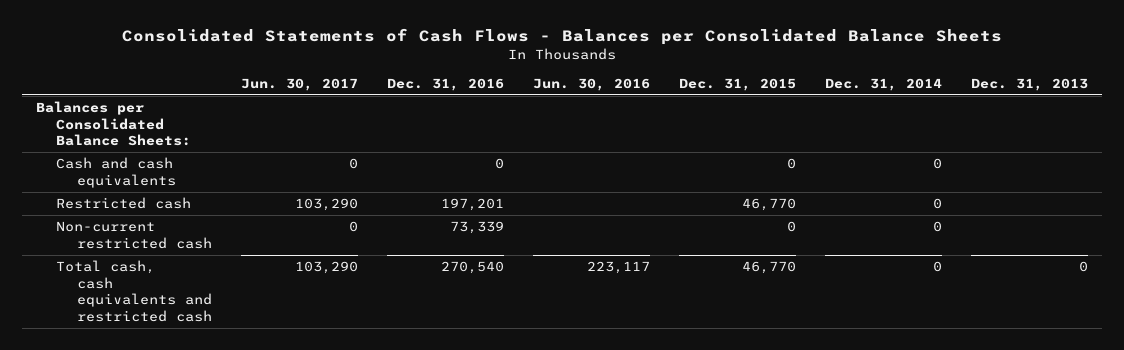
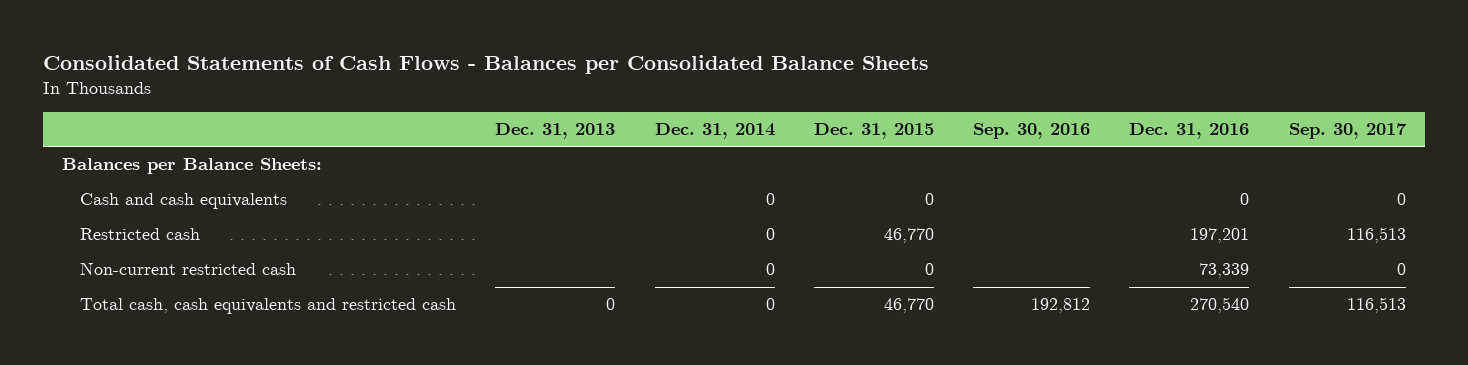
- | Jun. 30, 2017 | Dec. 31, 2016 | Jun. 30, 2016 | Dec. 31, 2015 | Dec. 31, 2014 | Dec. 31, 2013
+ | Dec. 31, 2013 | Dec. 31, 2014 | Dec. 31, 2015 | Sep. 30, 2016 | Dec. 31, 2016 | Sep. 30, 2017
- Balances per Consolidated Balance Sheets:
+ Balances per Balance Sheets:

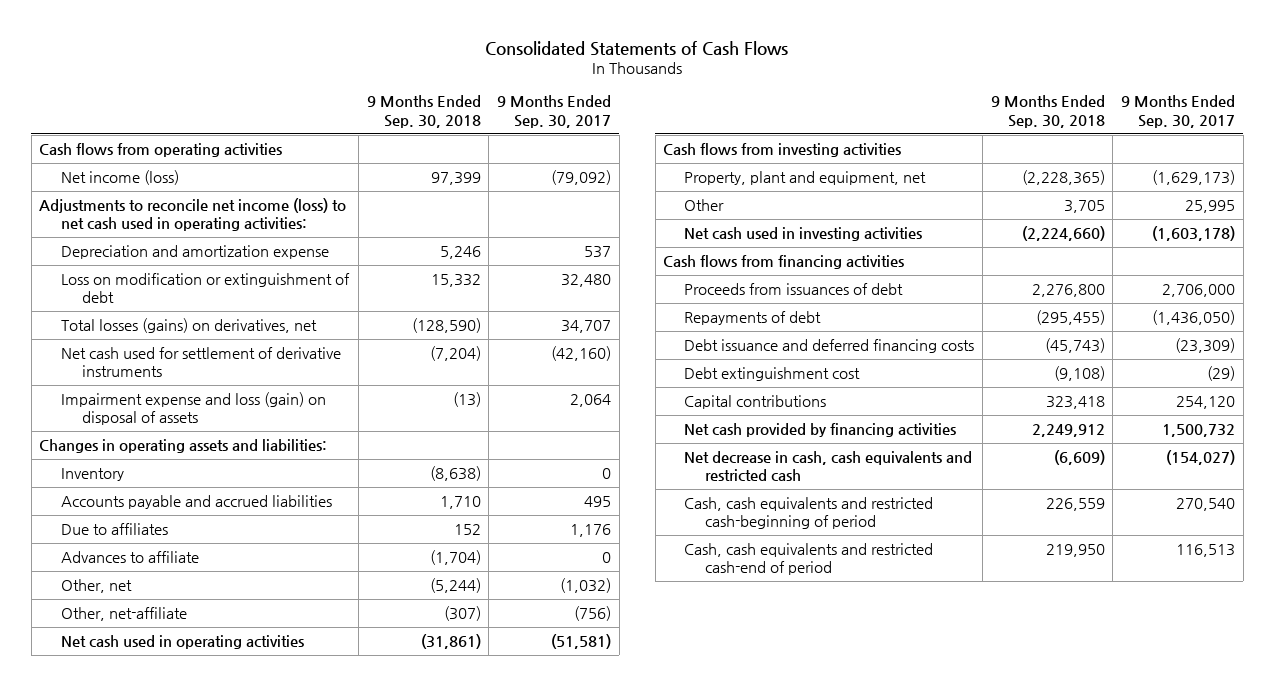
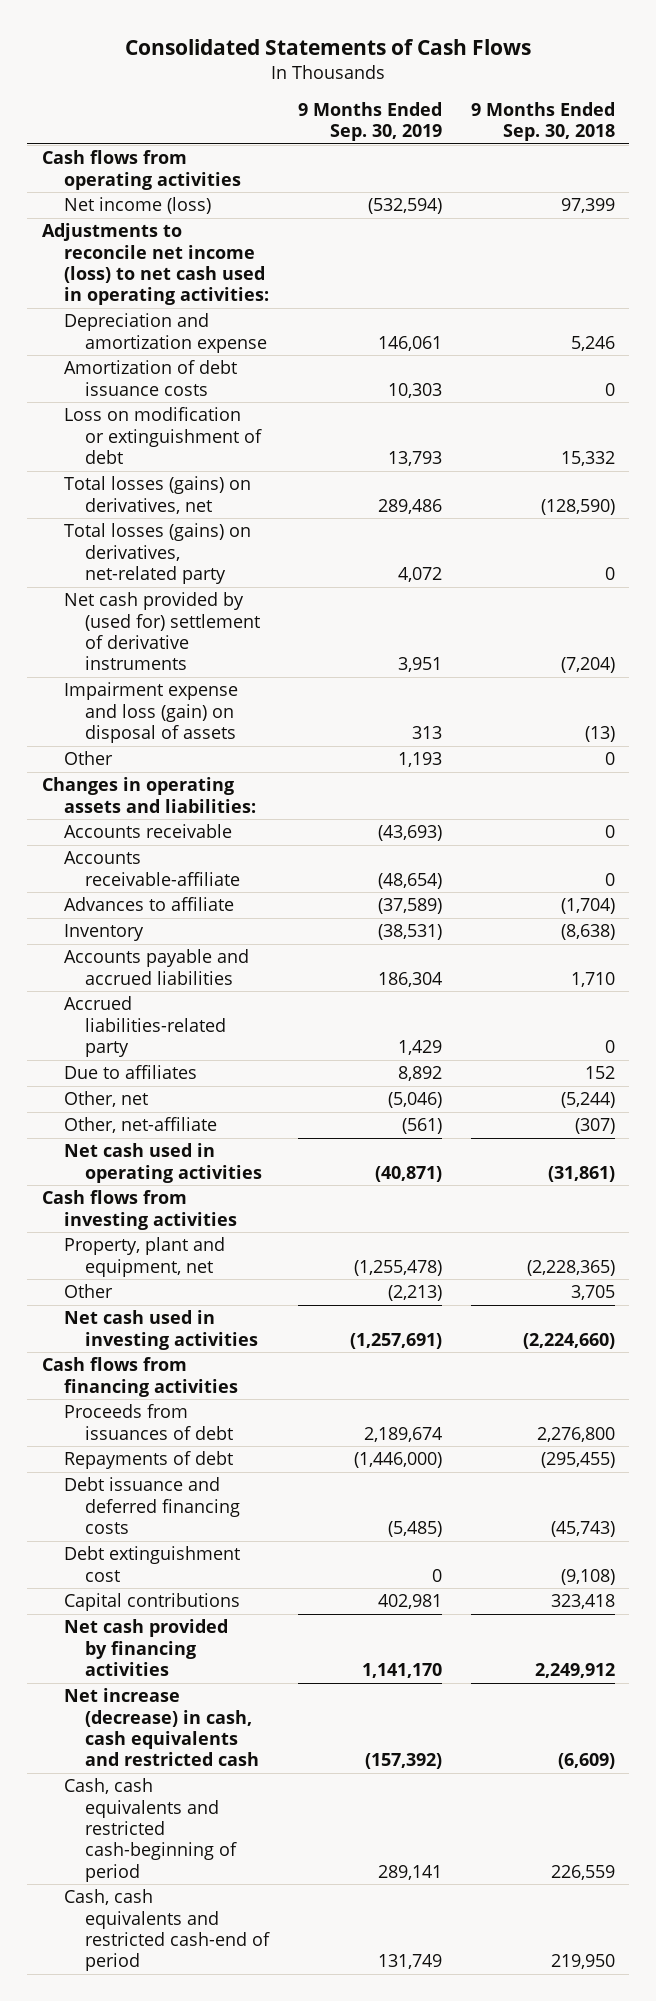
- | 9 Months Ended Sep. 30, 2018 | 9 Months Ended Sep. 30, 2017
+ | 9 Months Ended Sep. 30, 2019 | 9 Months Ended Sep. 30, 2018
+ Amortization of debt issuance costs | 10,303 | 0
- Net cash used for settlement of derivative instruments | (7,204) | (42,160)
+ Total losses (gains) on derivatives, net-related party | 4,072 | 0
+ Net cash provided by (used for) settlement of derivative instruments | 3,951 | (7,204)
+ Other | 1,193 | 0
+ Accounts receivable | (43,693) | 0
+ Accounts receivable-affiliate | (48,654) | 0
moved up: Advances to affiliate | (37,589) | (1,704)
+ Accrued liabilities-related party | 1,429 | 0
- Net decrease in cash, cash equivalents and restricted cash | (6,609) | (154,027)
+ Net increase (decrease) in cash, cash equivalents and restricted cash | (157,392) | (6,609)

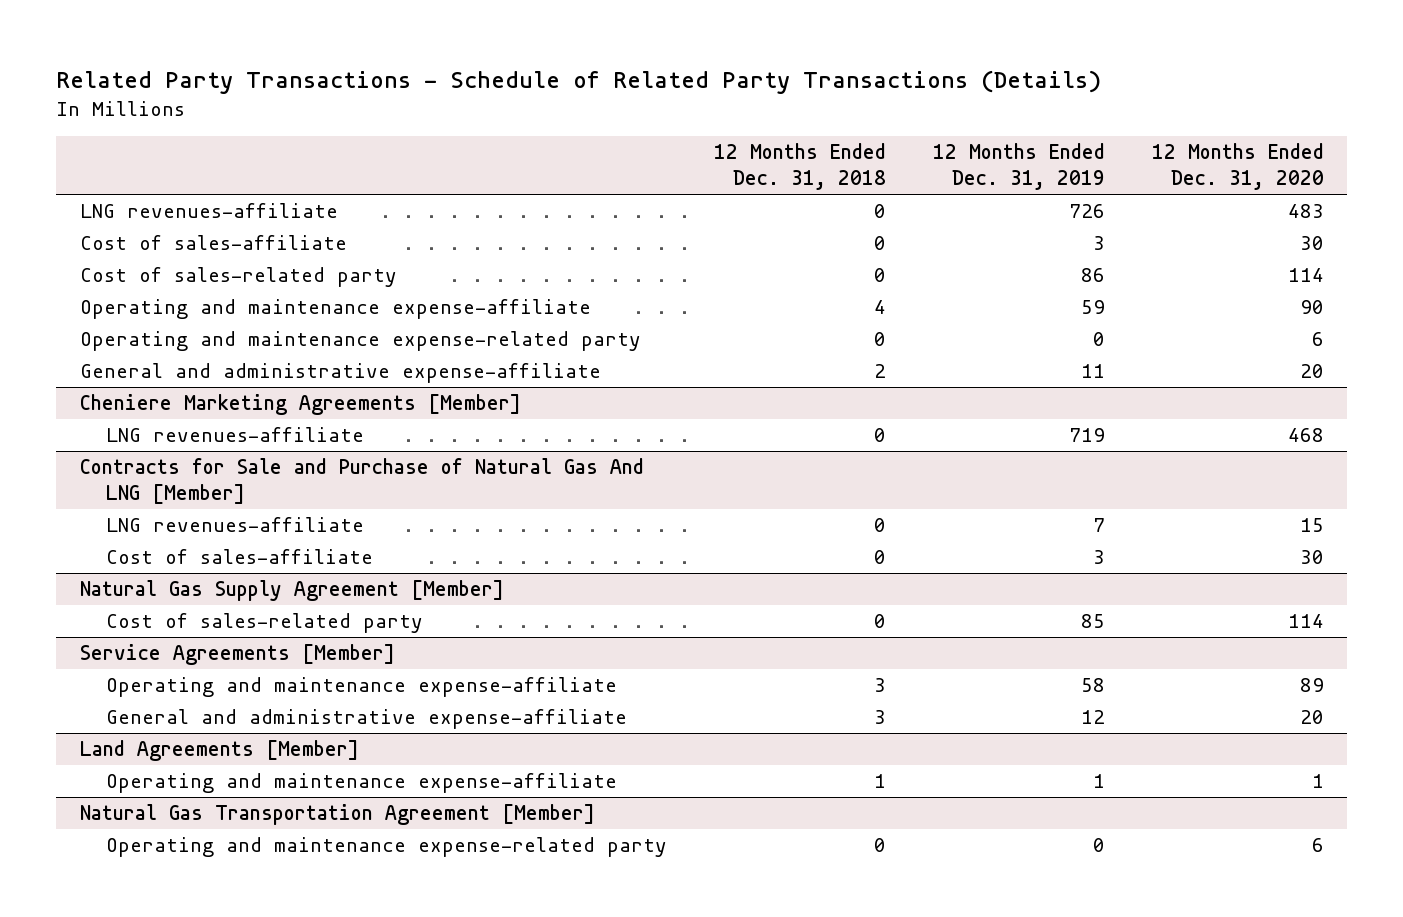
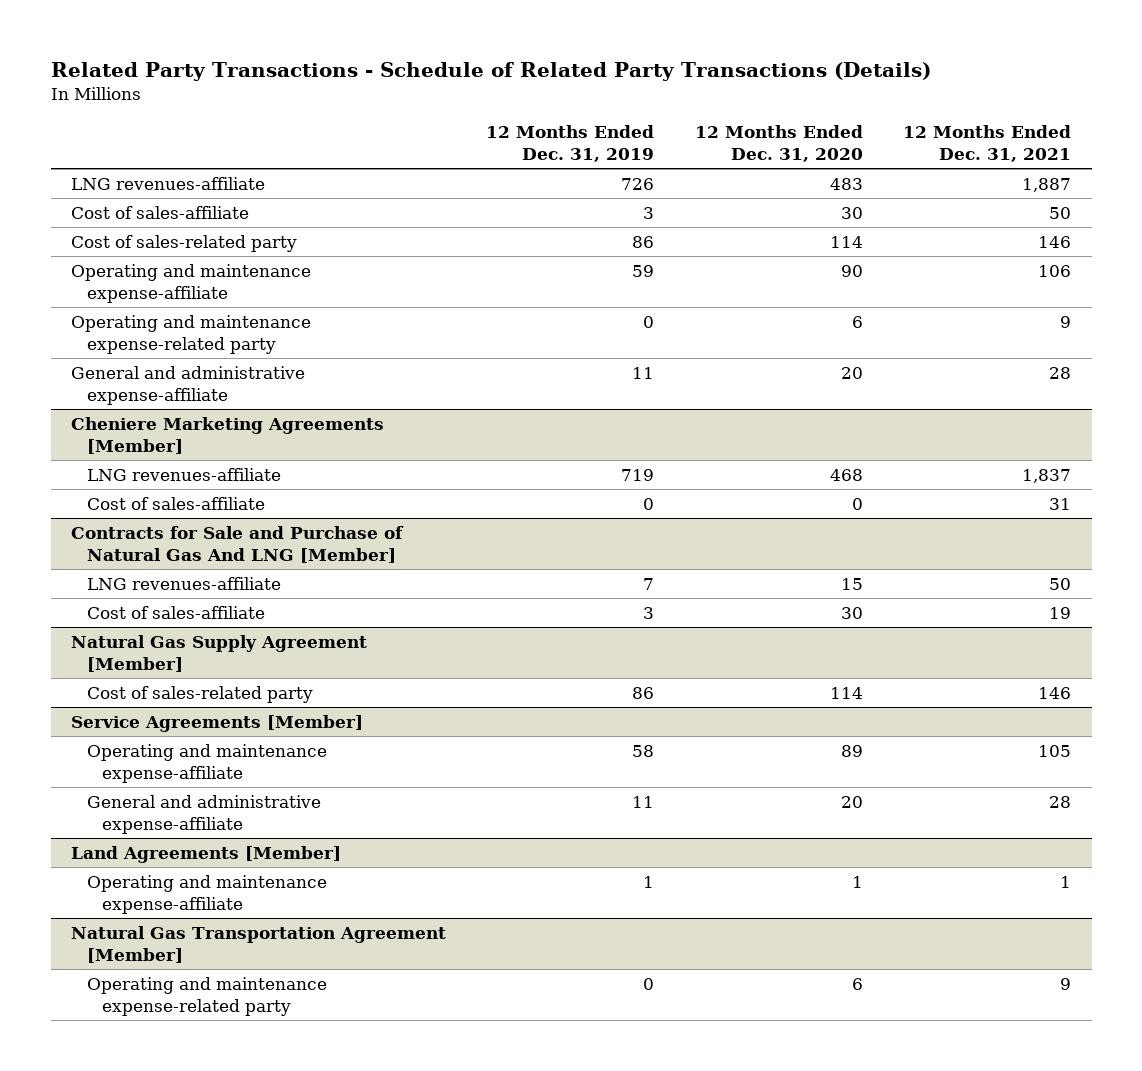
- | 12 Months Ended Dec. 31, 2018 | 12 Months Ended Dec. 31, 2019 | 12 Months Ended Dec. 31, 2020
+ | 12 Months Ended Dec. 31, 2019 | 12 Months Ended Dec. 31, 2020 | 12 Months Ended Dec. 31, 2021
@ Cheniere Marketing Agreements [Member]
+ Cost of sales-affiliate | 0 | 0 | 31
@ Natural Gas Supply Agreement [Member]
- Cost of sales-related party | 0 | 85 | 114
+ Cost of sales-related party | 86 | 114 | 146
@ Service Agreements [Member]
- General and administrative expense-affiliate | 3 | 12 | 20
+ General and administrative expense-affiliate | 11 | 20 | 28

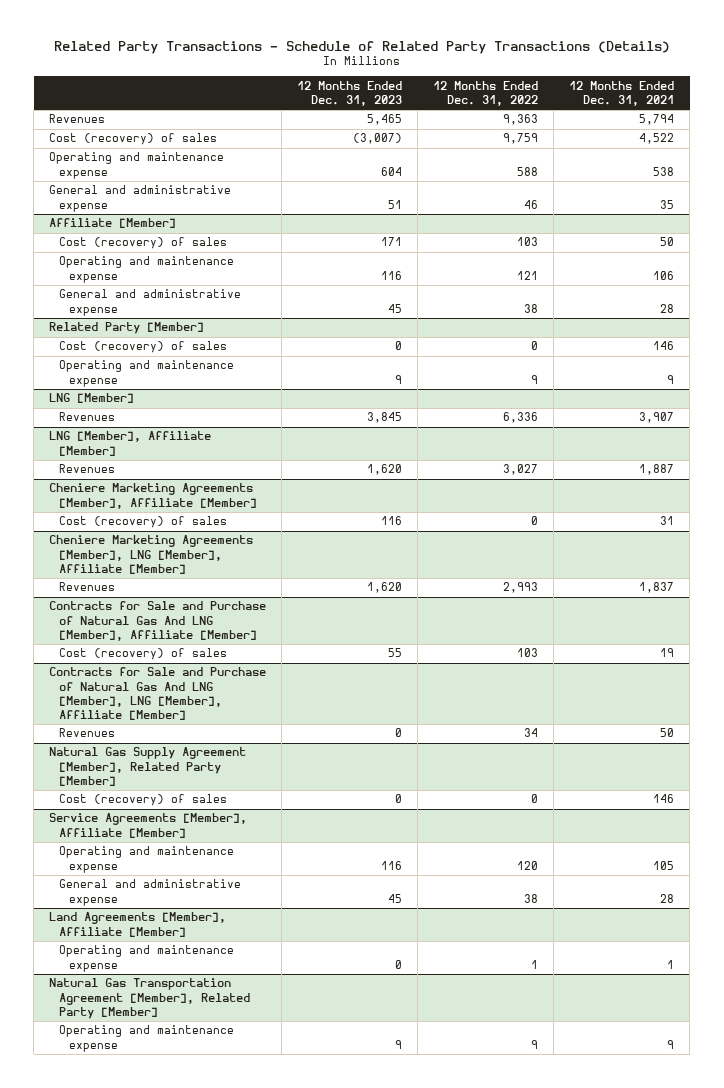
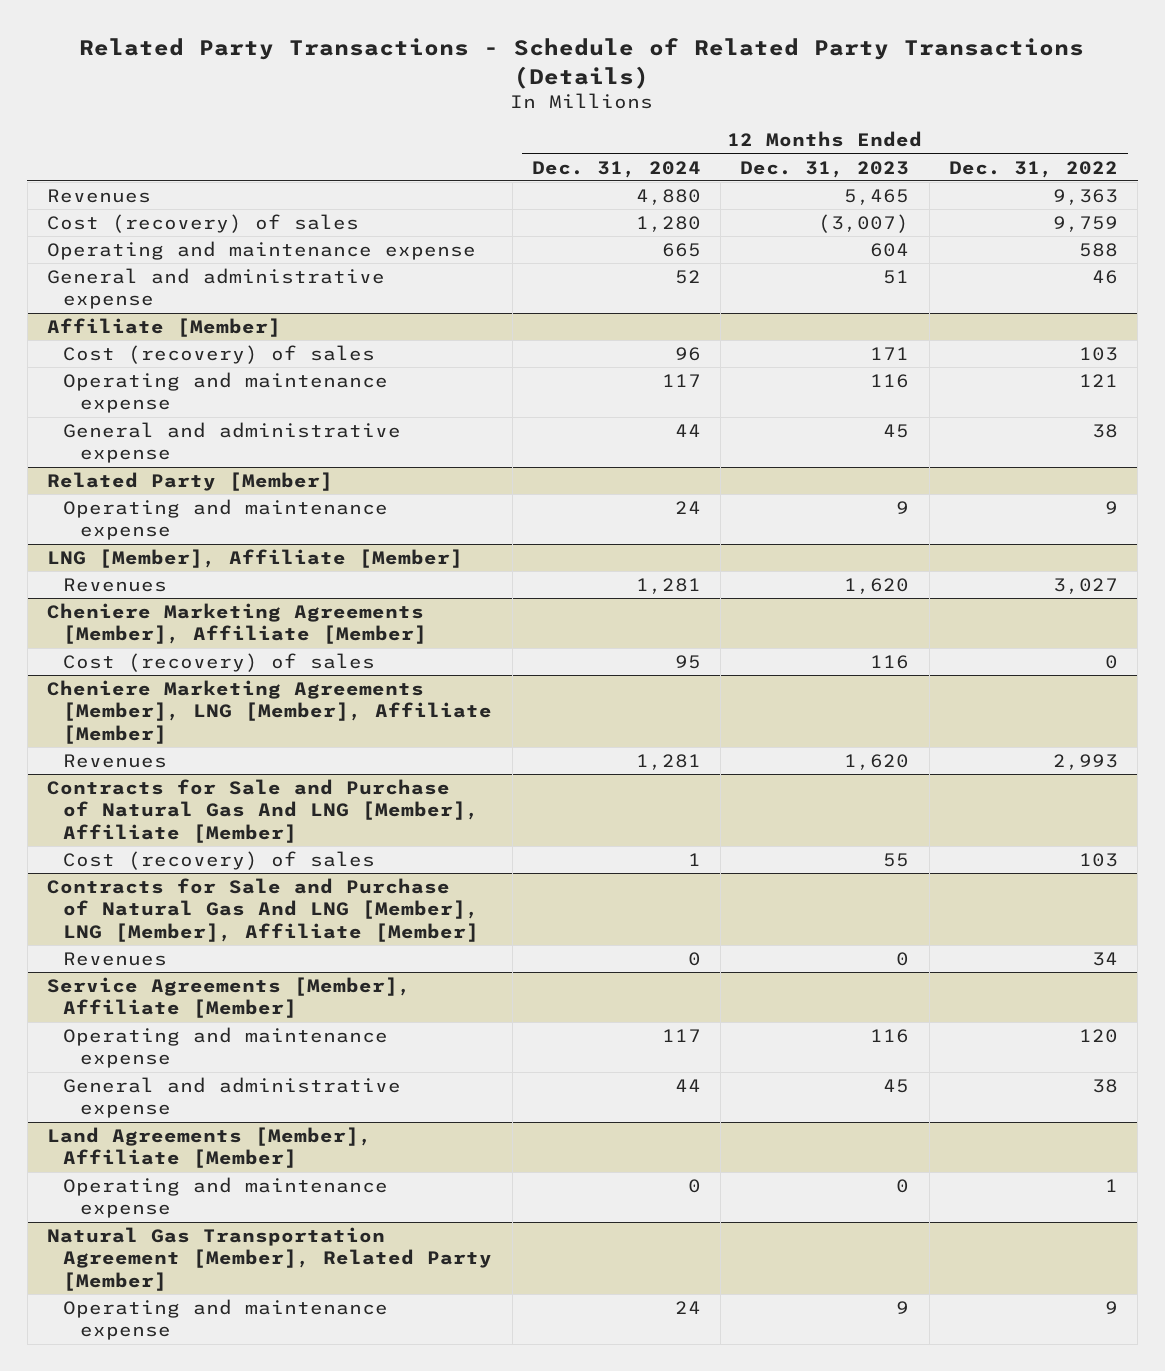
- | 12 Months Ended Dec. 31, 2023 | 12 Months Ended Dec. 31, 2022 | 12 Months Ended Dec. 31, 2021
+ | 12 Months Ended Dec. 31, 2024 | 12 Months Ended Dec. 31, 2023 | 12 Months Ended Dec. 31, 2022
@ Related Party [Member]
- Cost (recovery) of sales | 0 | 0 | 146
- LNG [Member]
- Revenues | 3,845 | 6,336 | 3,907
- Natural Gas Supply Agreement [Member], Related Party [Member]
- Cost (recovery) of sales | 0 | 0 | 146

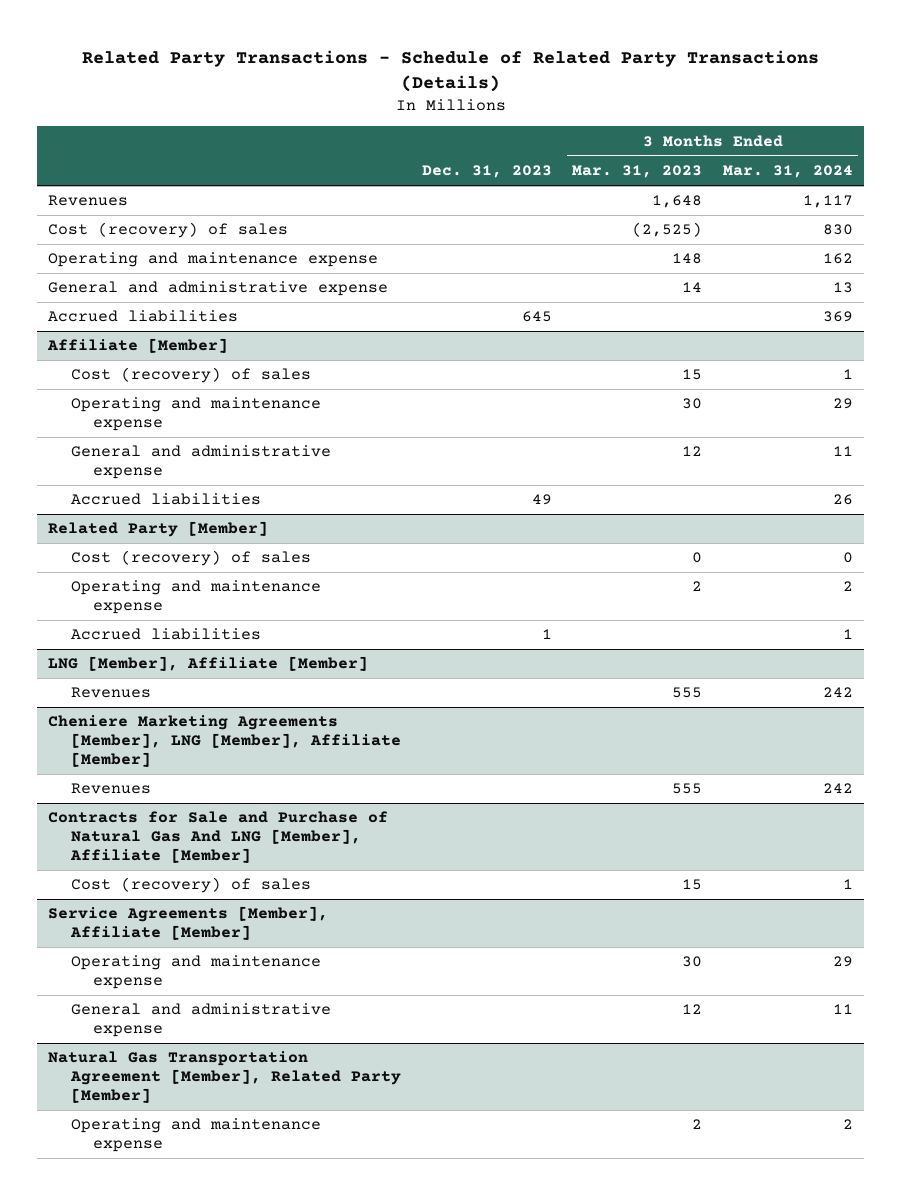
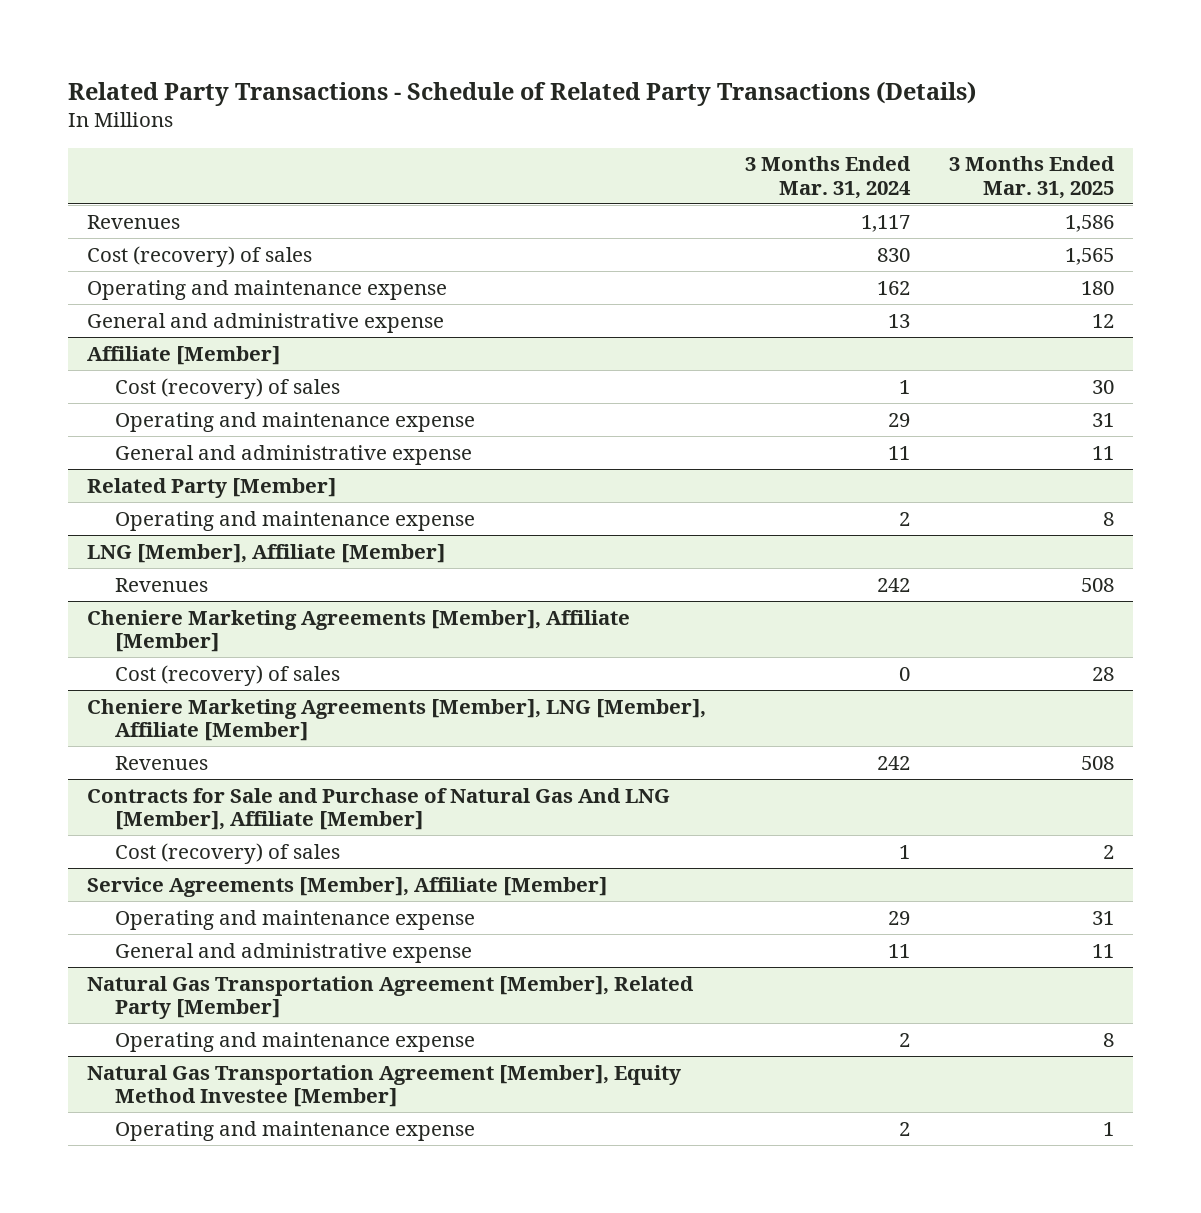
- | Dec. 31, 2023 | 3 Months Ended Mar. 31, 2023 | 3 Months Ended Mar. 31, 2024
+ | 3 Months Ended Mar. 31, 2024 | 3 Months Ended Mar. 31, 2025
- Accrued liabilities | 645 | | 369
@ Affiliate [Member]
- Accrued liabilities | 49 | | 26
@ Related Party [Member]
- Cost (recovery) of sales | | 0 | 0
- Accrued liabilities | 1 | | 1
+ Cheniere Marketing Agreements [Member], Affiliate [Member]
+ Cost (recovery) of sales | 0 | 28
+ Natural Gas Transportation Agreement [Member], Equity Method Investee [Member]
+ Operating and maintenance expense | 2 | 1

